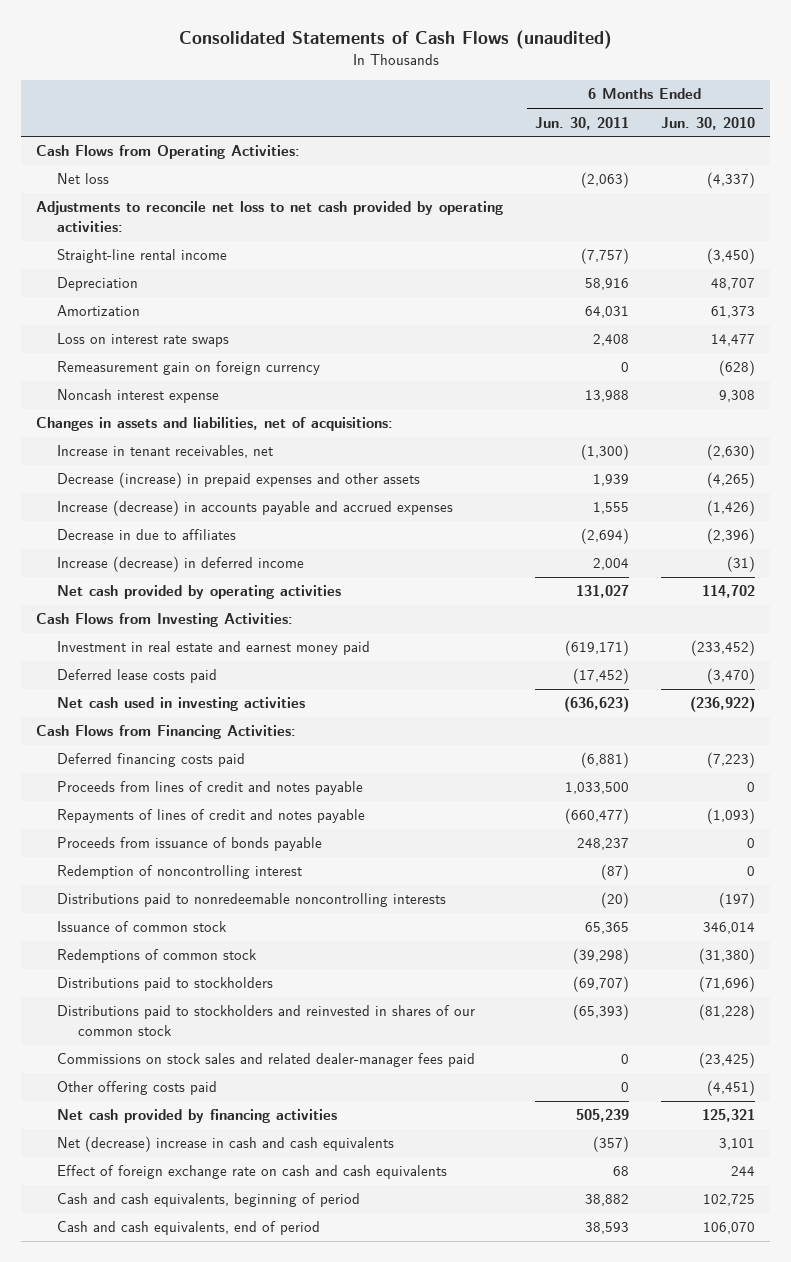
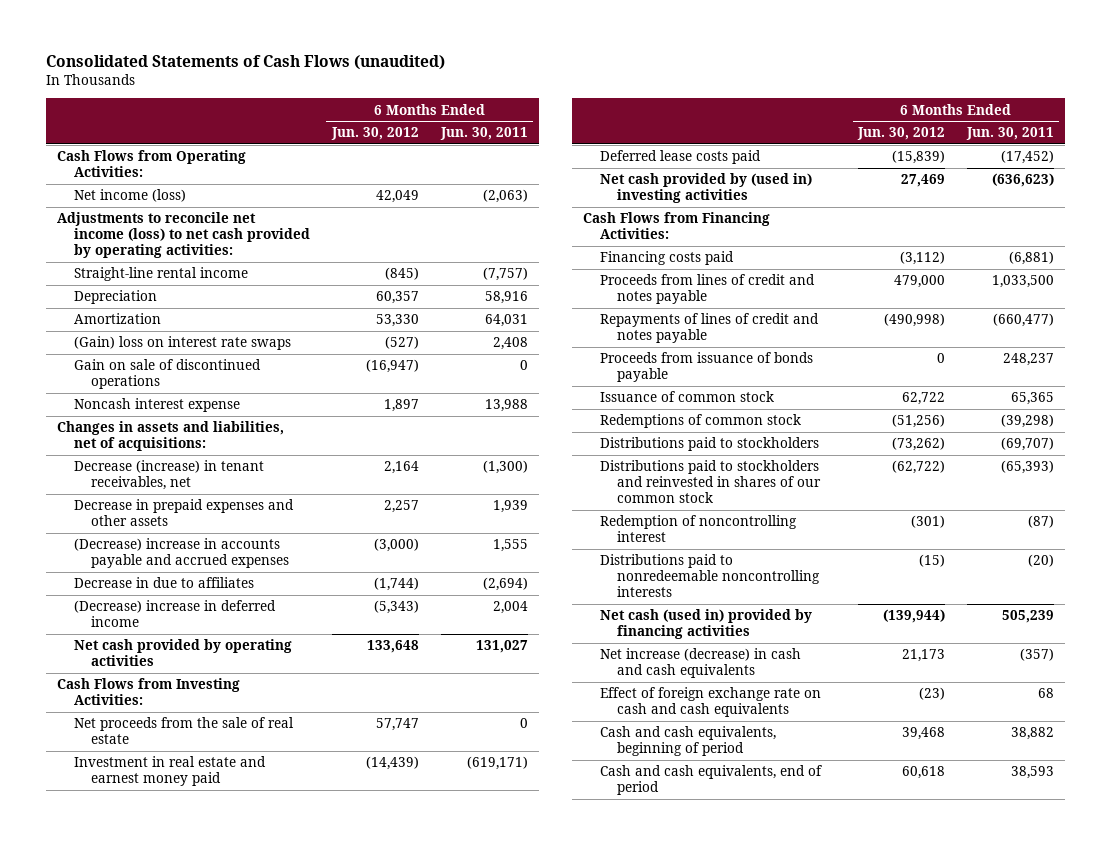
- | 6 Months Ended Jun. 30, 2011 | 6 Months Ended Jun. 30, 2010
+ | 6 Months Ended Jun. 30, 2012 | 6 Months Ended Jun. 30, 2011
- Net loss | (2,063) | (4,337)
- Adjustments to reconcile net loss to net cash provided by operating activities:
+ Net income (loss) | 42,049 | (2,063)
+ Adjustments to reconcile net income (loss) to net cash provided by operating activities:
- Loss on interest rate swaps | 2,408 | 14,477
- Remeasurement gain on foreign currency | 0 | (628)
+ (Gain) loss on interest rate swaps | (527) | 2,408
+ Gain on sale of discontinued operations | (16,947) | 0
- Increase in tenant receivables, net | (1,300) | (2,630)
- Decrease (increase) in prepaid expenses and other assets | 1,939 | (4,265)
- Increase (decrease) in accounts payable and accrued expenses | 1,555 | (1,426)
+ Decrease (increase) in tenant receivables, net | 2,164 | (1,300)
+ Decrease in prepaid expenses and other assets | 2,257 | 1,939
+ (Decrease) increase in accounts payable and accrued expenses | (3,000) | 1,555
- Increase (decrease) in deferred income | 2,004 | (31)
+ (Decrease) increase in deferred income | (5,343) | 2,004
+ Net proceeds from the sale of real estate | 57,747 | 0
- Net cash used in investing activities | (636,623) | (236,922)
+ Net cash provided by (used in) investing activities | 27,469 | (636,623)
- Deferred financing costs paid | (6,881) | (7,223)
+ Financing costs paid | (3,112) | (6,881)
- Commissions on stock sales and related dealer-manager fees paid | 0 | (23,425)
- Other offering costs paid | 0 | (4,451)
- Net cash provided by financing activities | 505,239 | 125,321
- Net (decrease) increase in cash and cash equivalents | (357) | 3,101
moved down: Redemption of noncontrolling interest | (301) | (87)
moved down: Distributions paid to nonredeemable noncontrolling interests | (15) | (20)
+ Net cash (used in) provided by financing activities | (139,944) | 505,239
+ Net increase (decrease) in cash and cash equivalents | 21,173 | (357)

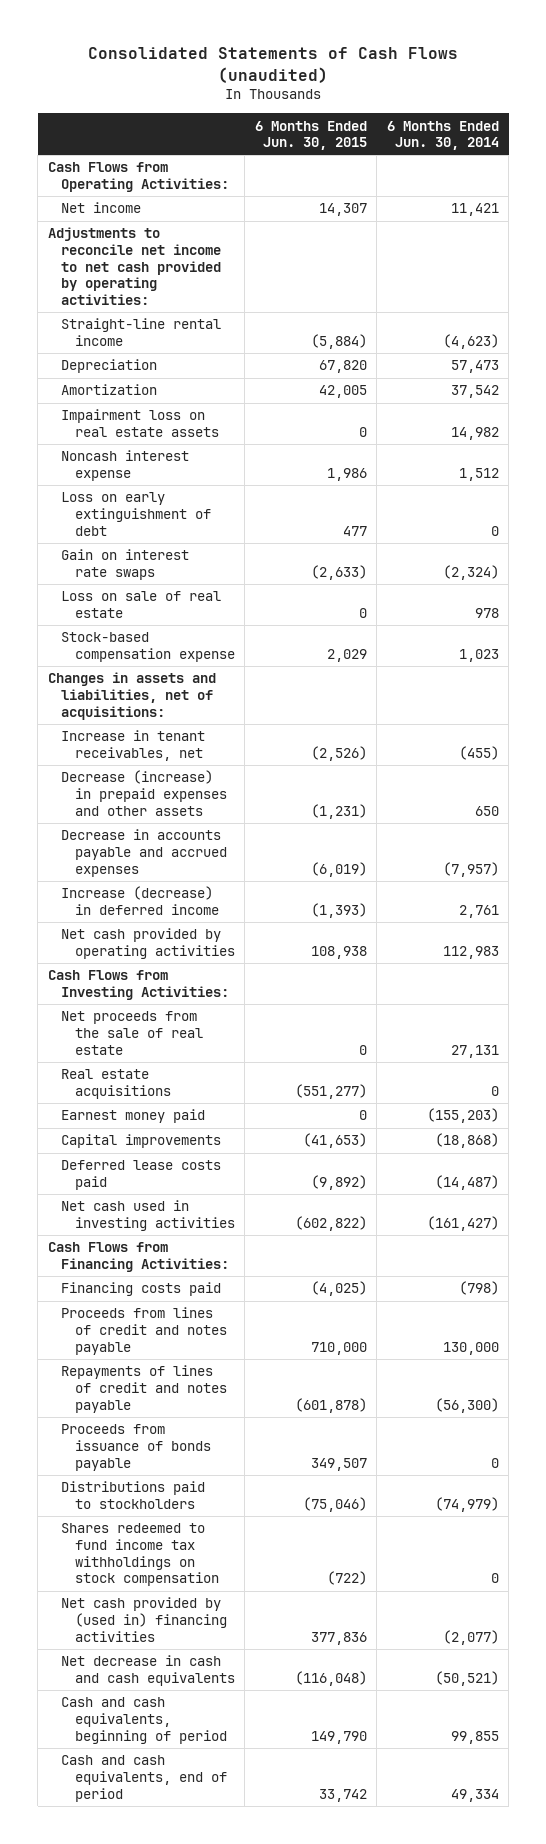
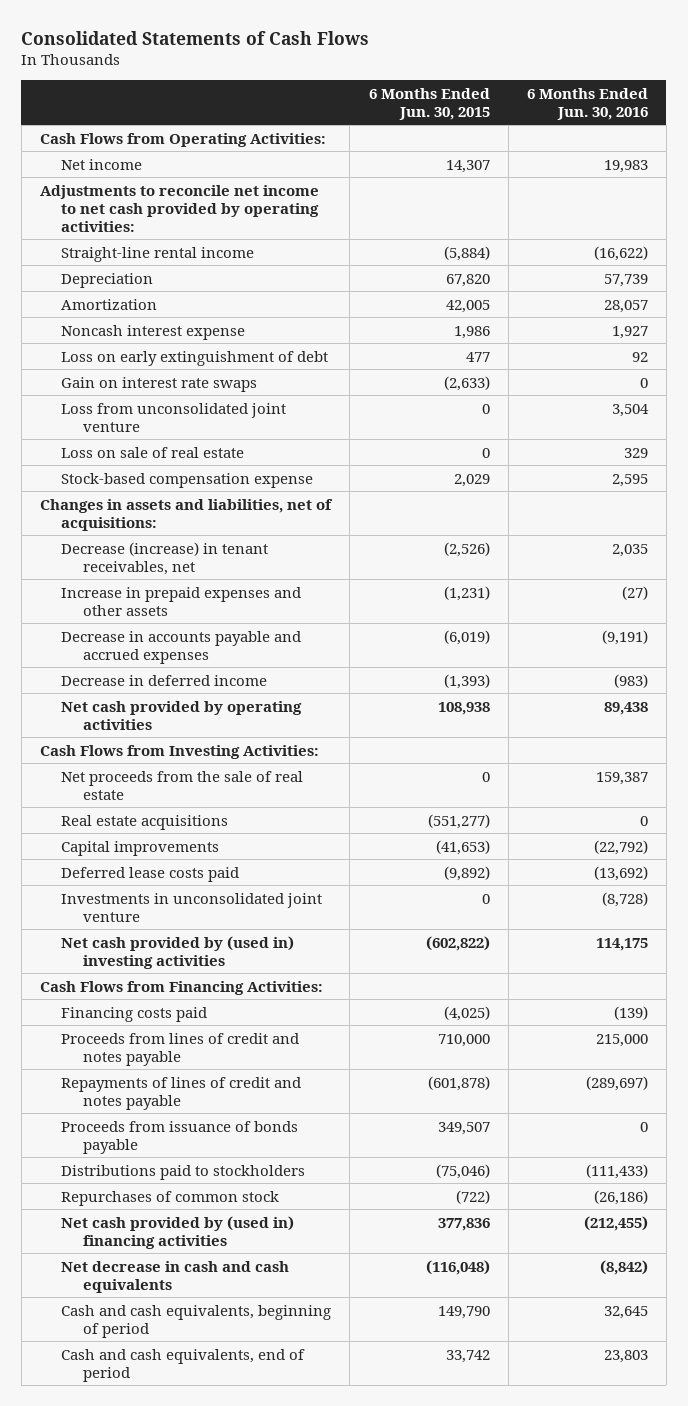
- Consolidated Statements of Cash Flows (unaudited)
+ Consolidated Statements of Cash Flows
- | 6 Months Ended Jun. 30, 2015 | 6 Months Ended Jun. 30, 2014
+ | 6 Months Ended Jun. 30, 2015 | 6 Months Ended Jun. 30, 2016
- Impairment loss on real estate assets | 0 | 14,982
+ Loss from unconsolidated joint venture | 0 | 3,504
- Increase in tenant receivables, net | (2,526) | (455)
- Decrease (increase) in prepaid expenses and other assets | (1,231) | 650
+ Decrease (increase) in tenant receivables, net | (2,526) | 2,035
+ Increase in prepaid expenses and other assets | (1,231) | (27)
- Increase (decrease) in deferred income | (1,393) | 2,761
+ Decrease in deferred income | (1,393) | (983)
- Earnest money paid | 0 | (155,203)
- Net cash used in investing activities | (602,822) | (161,427)
+ Investments in unconsolidated joint venture | 0 | (8,728)
+ Net cash provided by (used in) investing activities | (602,822) | 114,175
- Shares redeemed to fund income tax withholdings on stock compensation | (722) | 0
+ Repurchases of common stock | (722) | (26,186)

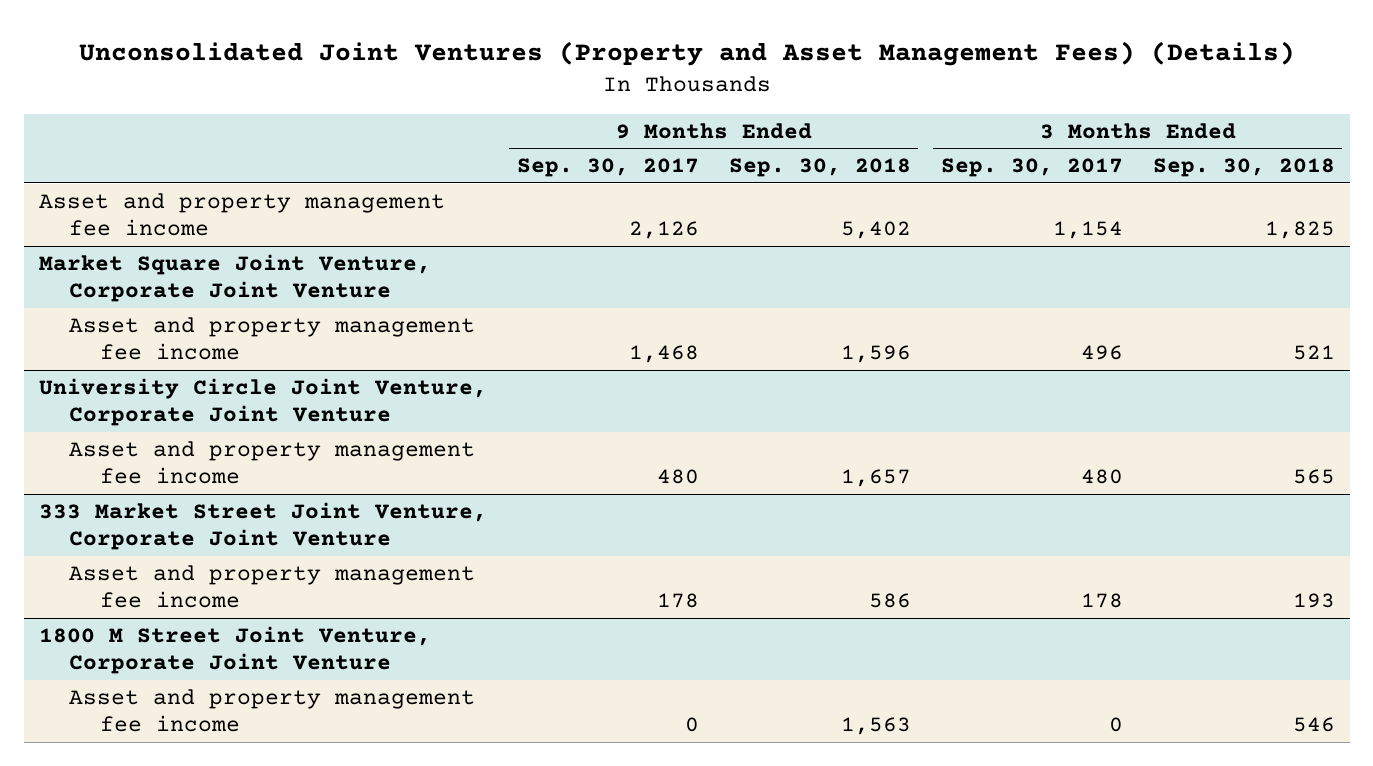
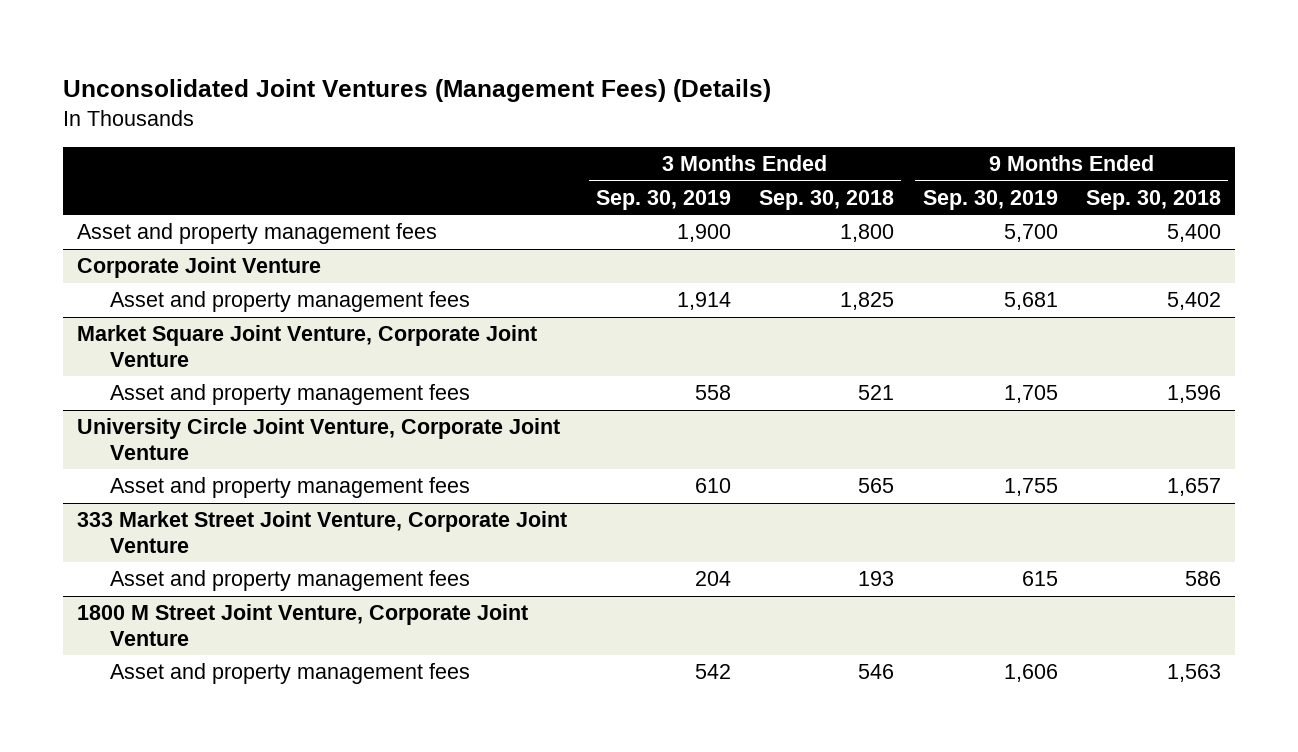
- Unconsolidated Joint Ventures (Property and Asset Management Fees) (Details)
+ Unconsolidated Joint Ventures (Management Fees) (Details)
- | 9 Months Ended Sep. 30, 2017 | 9 Months Ended Sep. 30, 2018 | 3 Months Ended Sep. 30, 2017 | 3 Months Ended Sep. 30, 2018
+ | 3 Months Ended Sep. 30, 2019 | 3 Months Ended Sep. 30, 2018 | 9 Months Ended Sep. 30, 2019 | 9 Months Ended Sep. 30, 2018
- Asset and property management fee income | 2,126 | 5,402 | 1,154 | 1,825
+ Asset and property management fees | 1,900 | 1,800 | 5,700 | 5,400
+ Corporate Joint Venture
+ Asset and property management fees | 1,914 | 1,825 | 5,681 | 5,402
@ Market Square Joint Venture, Corporate Joint Venture
- Asset and property management fee income | 1,468 | 1,596 | 496 | 521
+ Asset and property management fees | 558 | 521 | 1,705 | 1,596
@ University Circle Joint Venture, Corporate Joint Venture
- Asset and property management fee income | 480 | 1,657 | 480 | 565
+ Asset and property management fees | 610 | 565 | 1,755 | 1,657
@ 333 Market Street Joint Venture, Corporate Joint Venture
- Asset and property management fee income | 178 | 586 | 178 | 193
+ Asset and property management fees | 204 | 193 | 615 | 586
@ 1800 M Street Joint Venture, Corporate Joint Venture
- Asset and property management fee income | 0 | 1,563 | 0 | 546
+ Asset and property management fees | 542 | 546 | 1,606 | 1,563

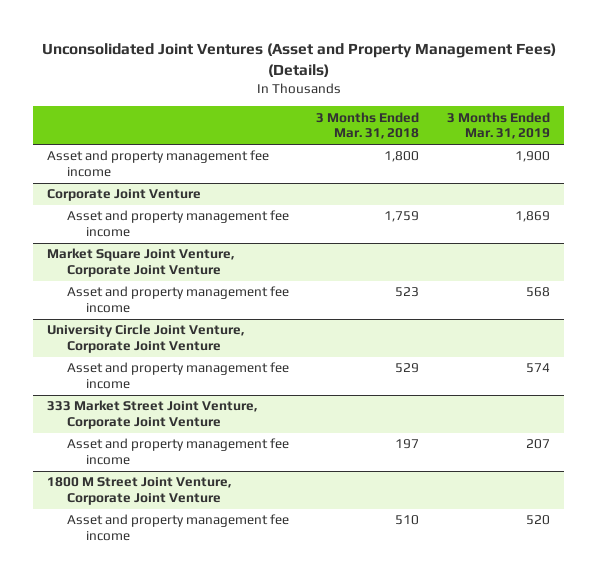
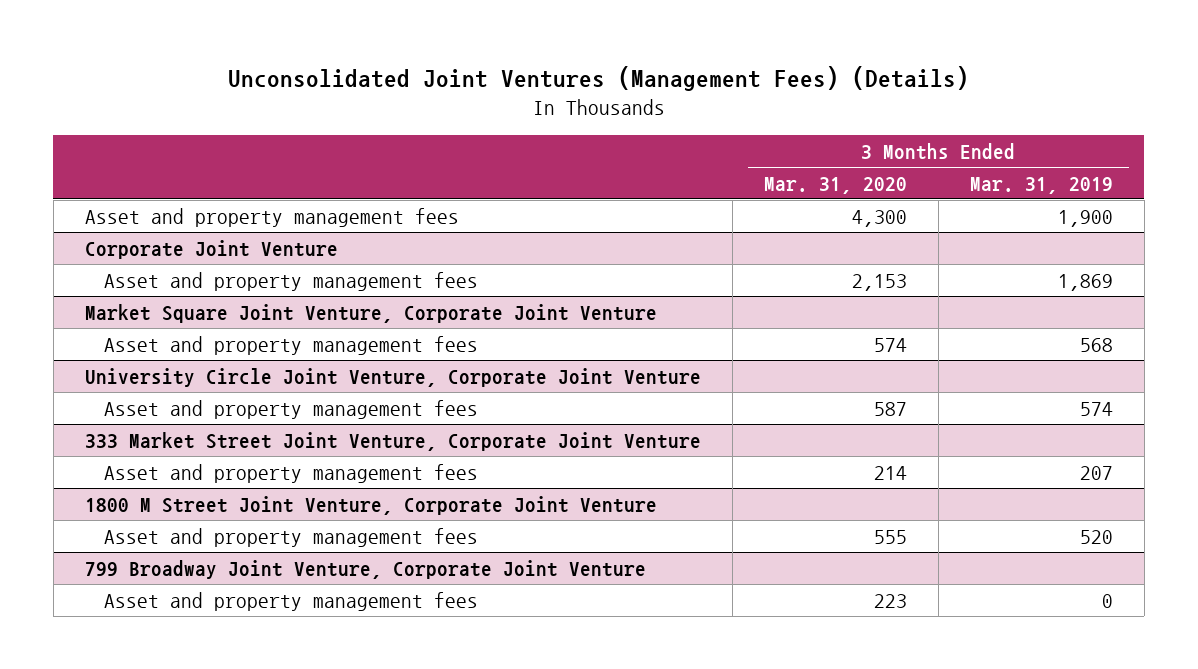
- Unconsolidated Joint Ventures (Asset and Property Management Fees) (Details)
+ Unconsolidated Joint Ventures (Management Fees) (Details)
- | 3 Months Ended Mar. 31, 2018 | 3 Months Ended Mar. 31, 2019
+ | 3 Months Ended Mar. 31, 2020 | 3 Months Ended Mar. 31, 2019
- Asset and property management fee income | 1,800 | 1,900
+ Asset and property management fees | 4,300 | 1,900
@ Corporate Joint Venture
- Asset and property management fee income | 1,759 | 1,869
+ Asset and property management fees | 2,153 | 1,869
@ Market Square Joint Venture, Corporate Joint Venture
- Asset and property management fee income | 523 | 568
+ Asset and property management fees | 574 | 568
@ University Circle Joint Venture, Corporate Joint Venture
- Asset and property management fee income | 529 | 574
+ Asset and property management fees | 587 | 574
@ 333 Market Street Joint Venture, Corporate Joint Venture
- Asset and property management fee income | 197 | 207
+ Asset and property management fees | 214 | 207
@ 1800 M Street Joint Venture, Corporate Joint Venture
- Asset and property management fee income | 510 | 520
+ Asset and property management fees | 555 | 520
+ 799 Broadway Joint Venture, Corporate Joint Venture
+ Asset and property management fees | 223 | 0

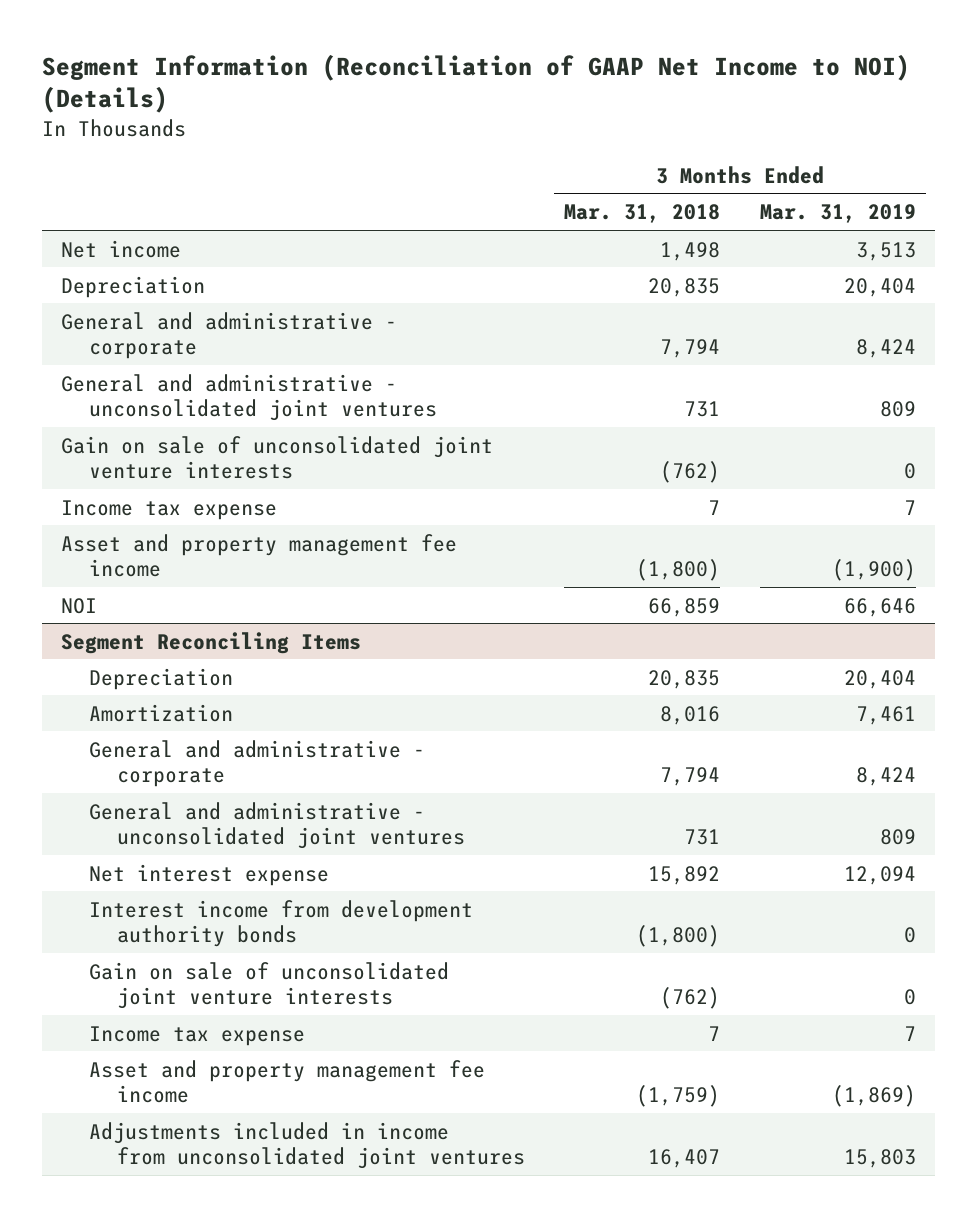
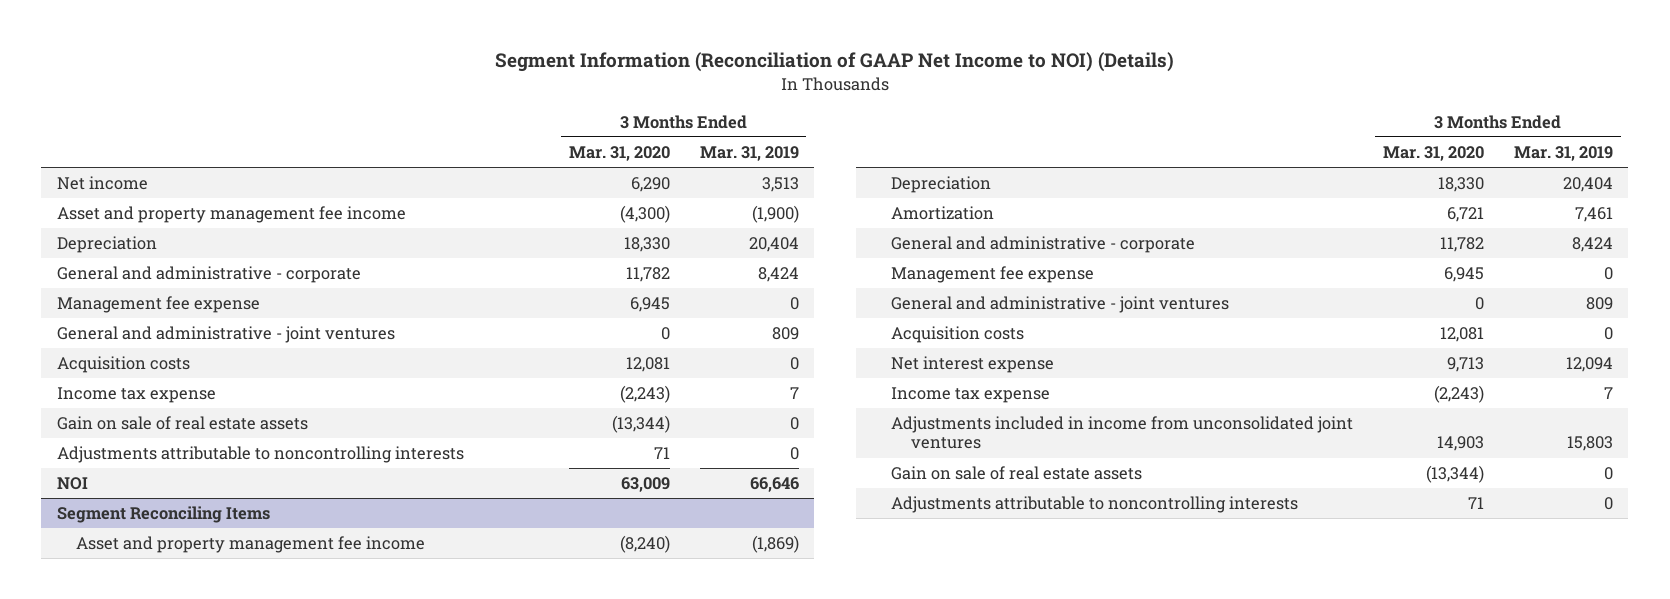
- | 3 Months Ended Mar. 31, 2018 | 3 Months Ended Mar. 31, 2019
+ | 3 Months Ended Mar. 31, 2020 | 3 Months Ended Mar. 31, 2019
moved up: Asset and property management fee income | (4,300) | (1,900)
- General and administrative - unconsolidated joint ventures | 731 | 809
- Gain on sale of unconsolidated joint venture interests | (762) | 0
+ Management fee expense | 6,945 | 0
+ General and administrative - joint ventures | 0 | 809
+ Acquisition costs | 12,081 | 0
+ Gain on sale of real estate assets | (13,344) | 0
+ Adjustments attributable to noncontrolling interests | 71 | 0
@ Segment Reconciling Items
moved up: Asset and property management fee income | (8,240) | (1,869)
- General and administrative - unconsolidated joint ventures | 731 | 809
+ Management fee expense | 6,945 | 0
+ General and administrative - joint ventures | 0 | 809
+ Acquisition costs | 12,081 | 0
- Interest income from development authority bonds | (1,800) | 0
- Gain on sale of unconsolidated joint venture interests | (762) | 0
+ Gain on sale of real estate assets | (13,344) | 0
+ Adjustments attributable to noncontrolling interests | 71 | 0

